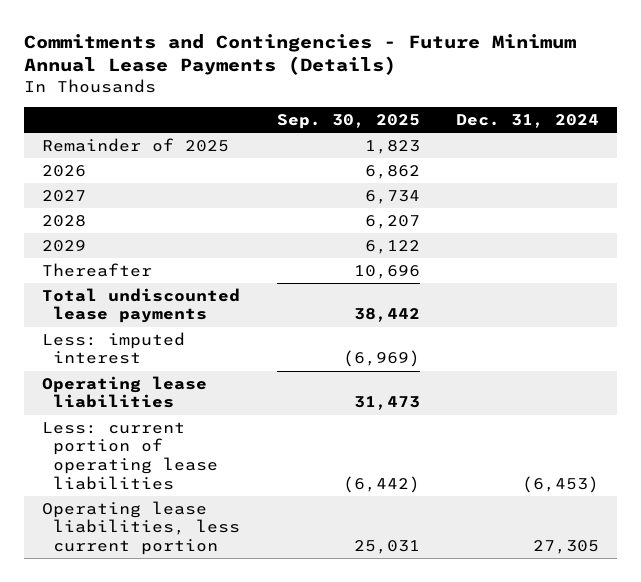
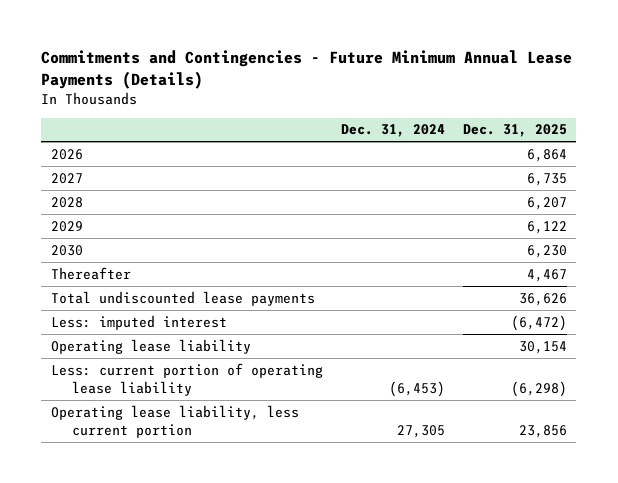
- | Sep. 30, 2025 | Dec. 31, 2024
+ | Dec. 31, 2024 | Dec. 31, 2025
- Remainder of 2025 | 1,823 |
+ 2030 | | 6,230
- Operating lease liabilities | 31,473 |
- Less: current portion of operating lease liabilities | (6,442) | (6,453)
- Operating lease liabilities, less current portion | 25,031 | 27,305
+ Operating lease liability | | 30,154
+ Less: current portion of operating lease liability | (6,453) | (6,298)
+ Operating lease liability, less current portion | 27,305 | 23,856

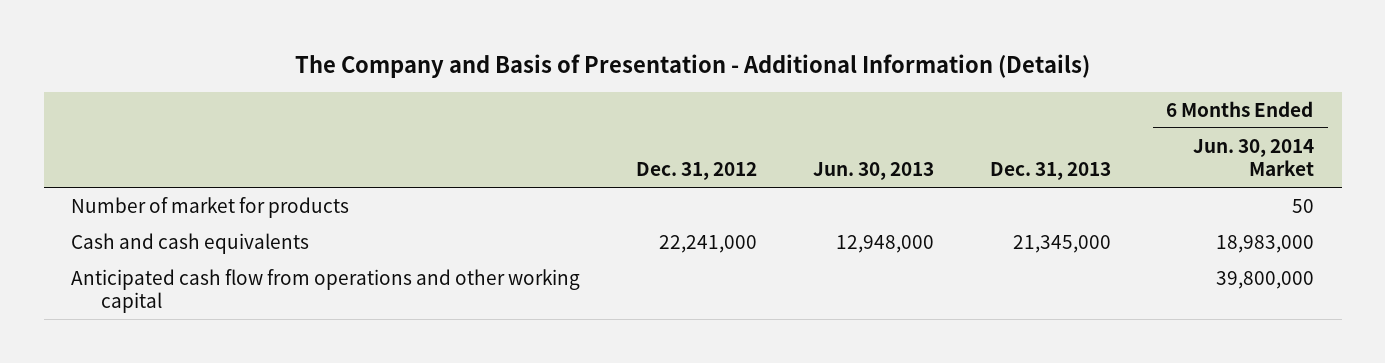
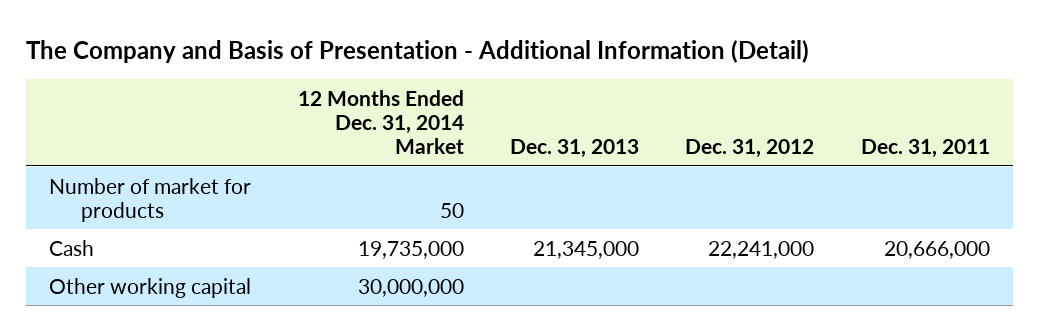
- The Company and Basis of Presentation - Additional Information (Details)
+ The Company and Basis of Presentation - Additional Information (Detail)
- | Dec. 31, 2012 | Jun. 30, 2013 | Dec. 31, 2013 | 6 Months Ended Jun. 30, 2014 Market
+ | 12 Months Ended Dec. 31, 2014 Market | Dec. 31, 2013 | Dec. 31, 2012 | Dec. 31, 2011
- Cash and cash equivalents | 22,241,000 | 12,948,000 | 21,345,000 | 18,983,000
- Anticipated cash flow from operations and other working capital | | | | 39,800,000
+ Cash | 19,735,000 | 21,345,000 | 22,241,000 | 20,666,000
+ Other working capital | 30,000,000 | | |

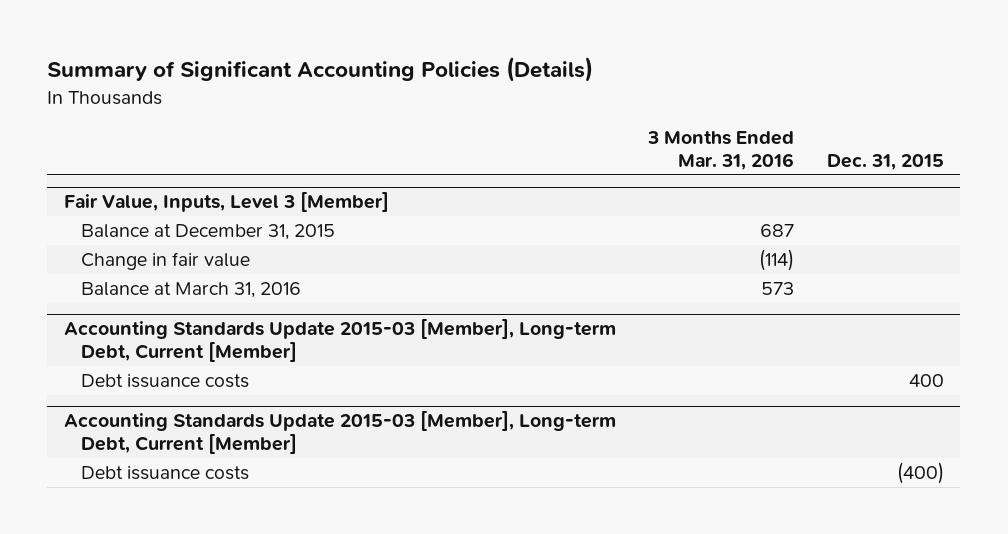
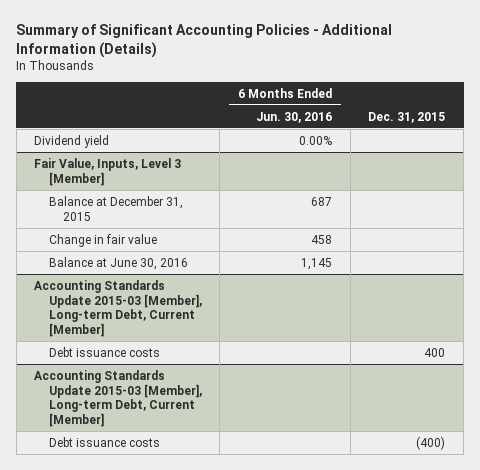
- Summary of Significant Accounting Policies (Details)
+ Summary of Significant Accounting Policies - Additional Information (Details)
- | 3 Months Ended Mar. 31, 2016 | Dec. 31, 2015
+ | 6 Months Ended Jun. 30, 2016 | Dec. 31, 2015
+ Dividend yield | 0.00% |
@ Fair Value, Inputs, Level 3 [Member]
- Balance at March 31, 2016 | 573 |
+ Balance at June 30, 2016 | 1,145 |

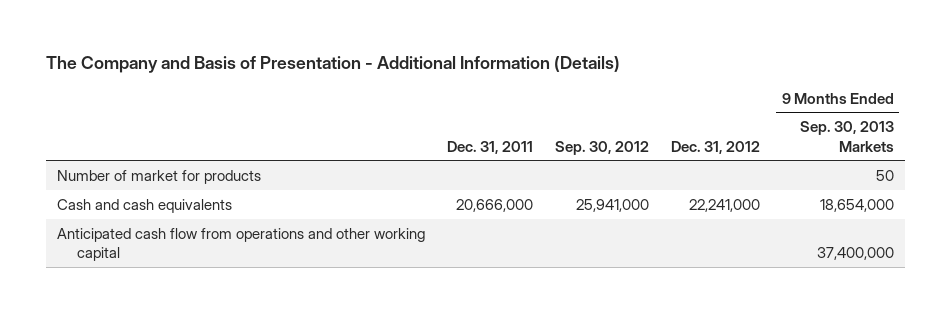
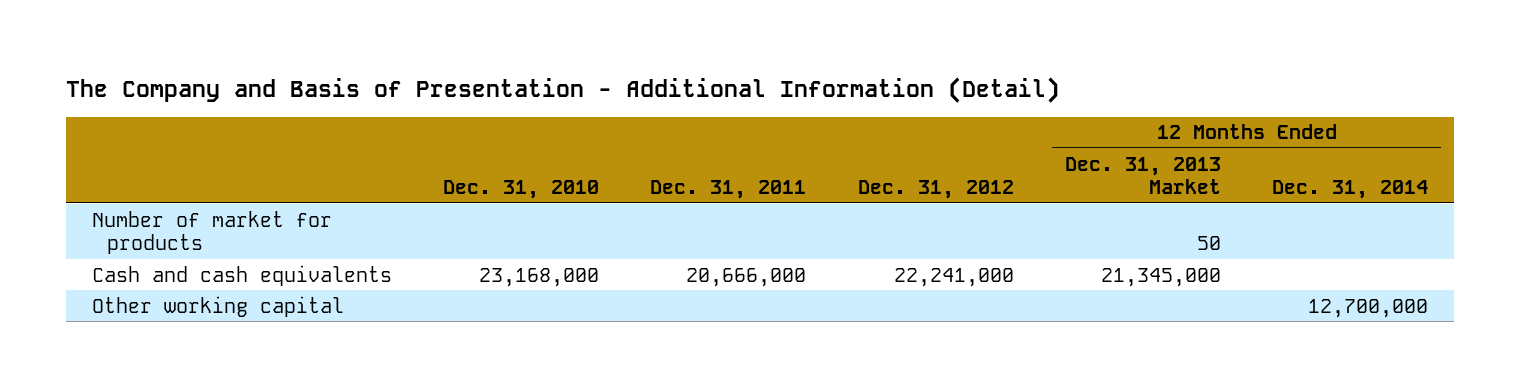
- The Company and Basis of Presentation - Additional Information (Details)
+ The Company and Basis of Presentation - Additional Information (Detail)
- | Dec. 31, 2011 | Sep. 30, 2012 | Dec. 31, 2012 | 9 Months Ended Sep. 30, 2013 Markets
+ | Dec. 31, 2010 | Dec. 31, 2011 | Dec. 31, 2012 | 12 Months Ended Dec. 31, 2013 Market | 12 Months Ended Dec. 31, 2014
- Anticipated cash flow from operations and other working capital | | | | 37,400,000
+ Other working capital | | | | | 12,700,000

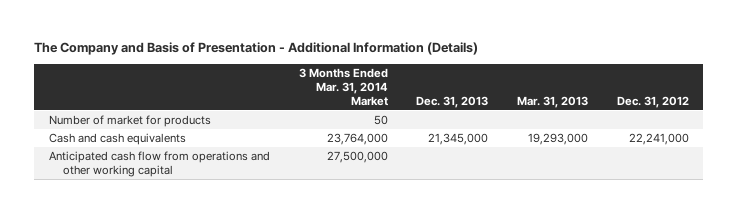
- The Company and Basis of Presentation - Additional Information (Detail)
+ The Company and Basis of Presentation - Additional Information (Details)
- | Dec. 31, 2010 | Dec. 31, 2011 | Dec. 31, 2012 | 12 Months Ended Dec. 31, 2013 Market | 12 Months Ended Dec. 31, 2014
+ | 3 Months Ended Mar. 31, 2014 Market | Dec. 31, 2013 | Mar. 31, 2013 | Dec. 31, 2012
- Other working capital | | | | | 12,700,000
+ Anticipated cash flow from operations and other working capital | 27,500,000 | | |

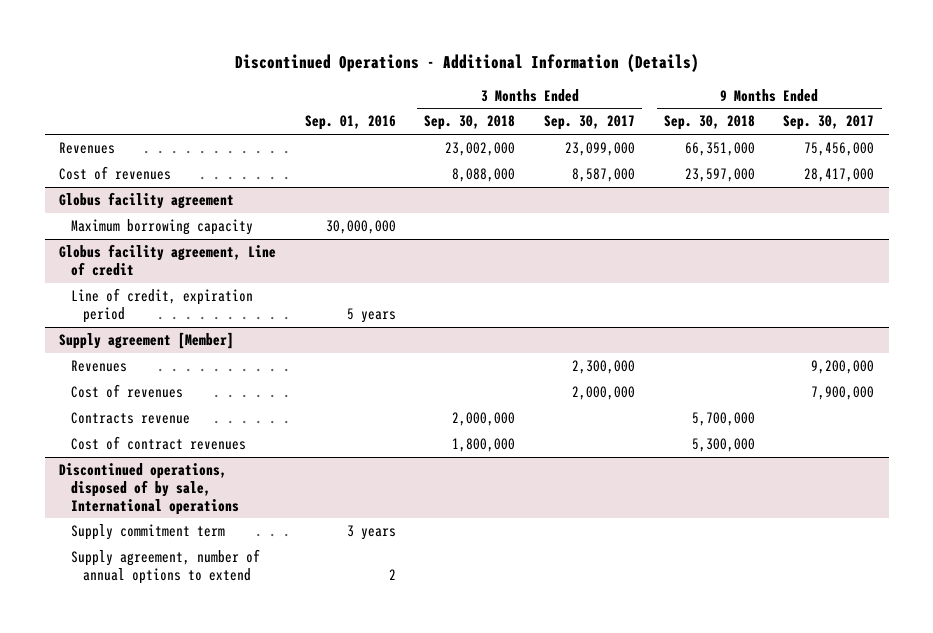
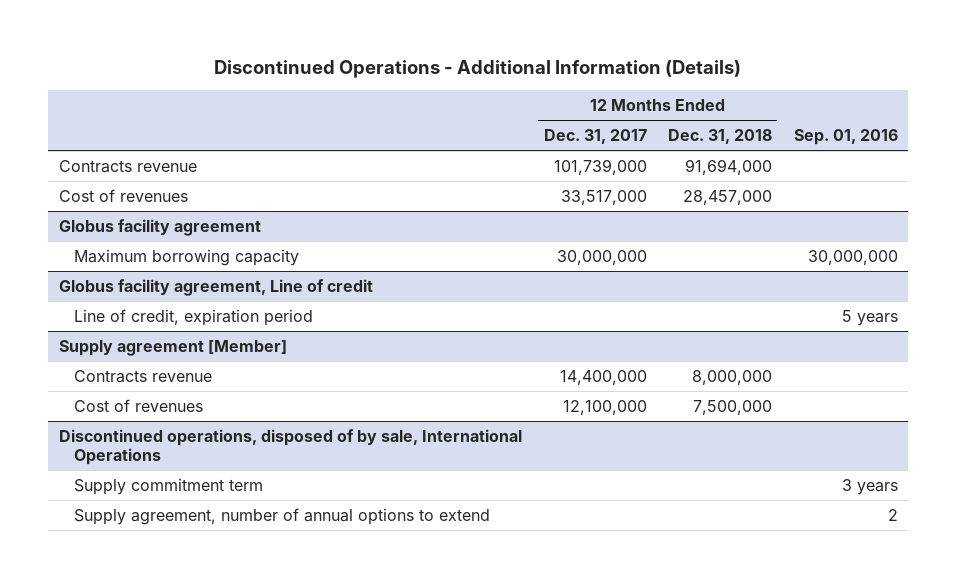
- | Sep. 01, 2016 | 3 Months Ended Sep. 30, 2018 | 3 Months Ended Sep. 30, 2017 | 9 Months Ended Sep. 30, 2018 | 9 Months Ended Sep. 30, 2017
+ | 12 Months Ended Dec. 31, 2017 | 12 Months Ended Dec. 31, 2018 | Sep. 01, 2016
- Revenues | | 23,002,000 | 23,099,000 | 66,351,000 | 75,456,000
+ Contracts revenue | 101,739,000 | 91,694,000 |
@ Supply agreement [Member]
- Revenues | | | 2,300,000 | | 9,200,000
- Cost of contract revenues | | 1,800,000 | | 5,300,000 |
- Discontinued operations, disposed of by sale, International operations
@ Supply agreement [Member]
moved down: Cost of revenues | 12,100,000 | 7,500,000 |
+ Discontinued operations, disposed of by sale, International Operations

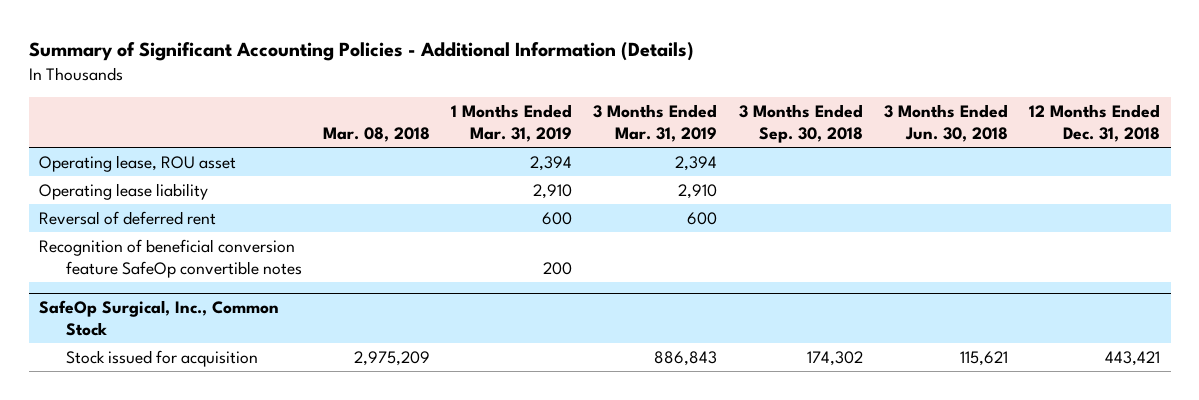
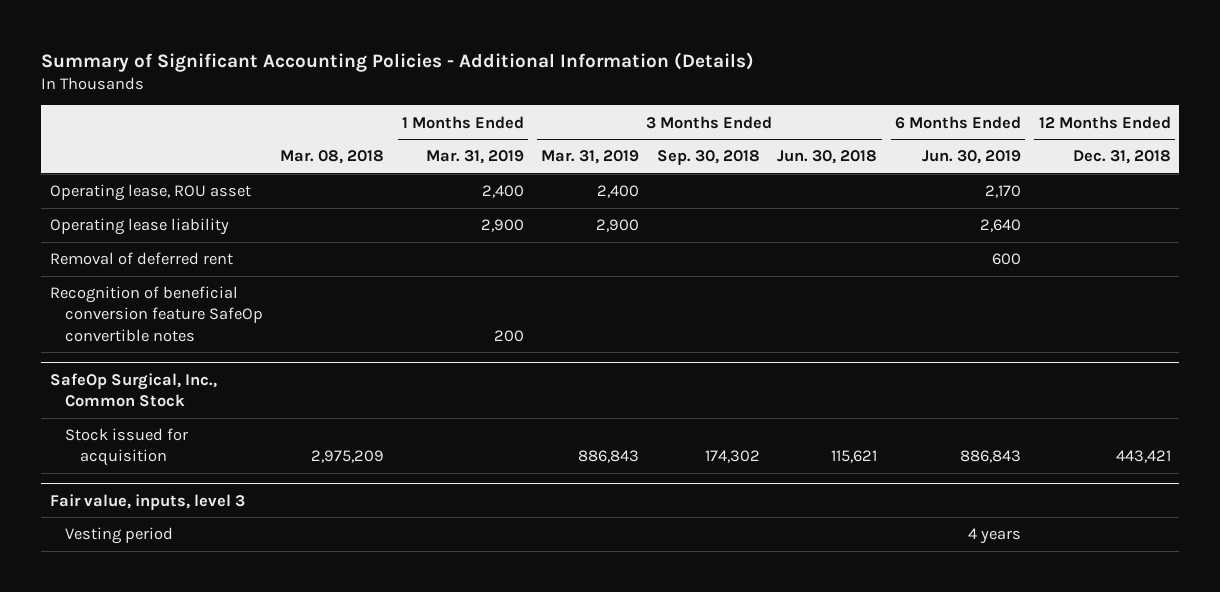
- | Mar. 08, 2018 | 1 Months Ended Mar. 31, 2019 | 3 Months Ended Mar. 31, 2019 | 3 Months Ended Sep. 30, 2018 | 3 Months Ended Jun. 30, 2018 | 12 Months Ended Dec. 31, 2018
+ | Mar. 08, 2018 | 1 Months Ended Mar. 31, 2019 | 3 Months Ended Mar. 31, 2019 | 3 Months Ended Sep. 30, 2018 | 3 Months Ended Jun. 30, 2018 | 6 Months Ended Jun. 30, 2019 | 12 Months Ended Dec. 31, 2018
- Operating lease, ROU asset | | 2,394 | 2,394 | | |
- Operating lease liability | | 2,910 | 2,910 | | |
- Reversal of deferred rent | | 600 | 600 | | |
+ Operating lease, ROU asset | | 2,400 | 2,400 | | | 2,170 |
+ Operating lease liability | | 2,900 | 2,900 | | | 2,640 |
+ Removal of deferred rent | | | | | | 600 |
+ Fair value, inputs, level 3
+ Vesting period | | | | | | 4 years |

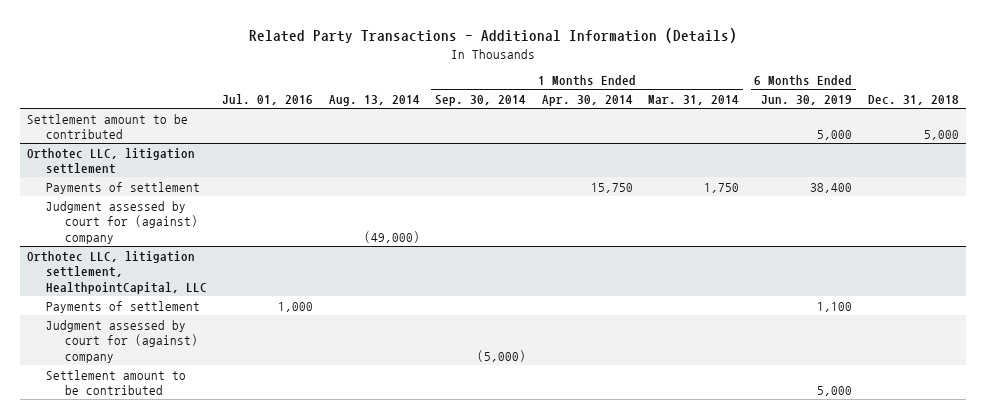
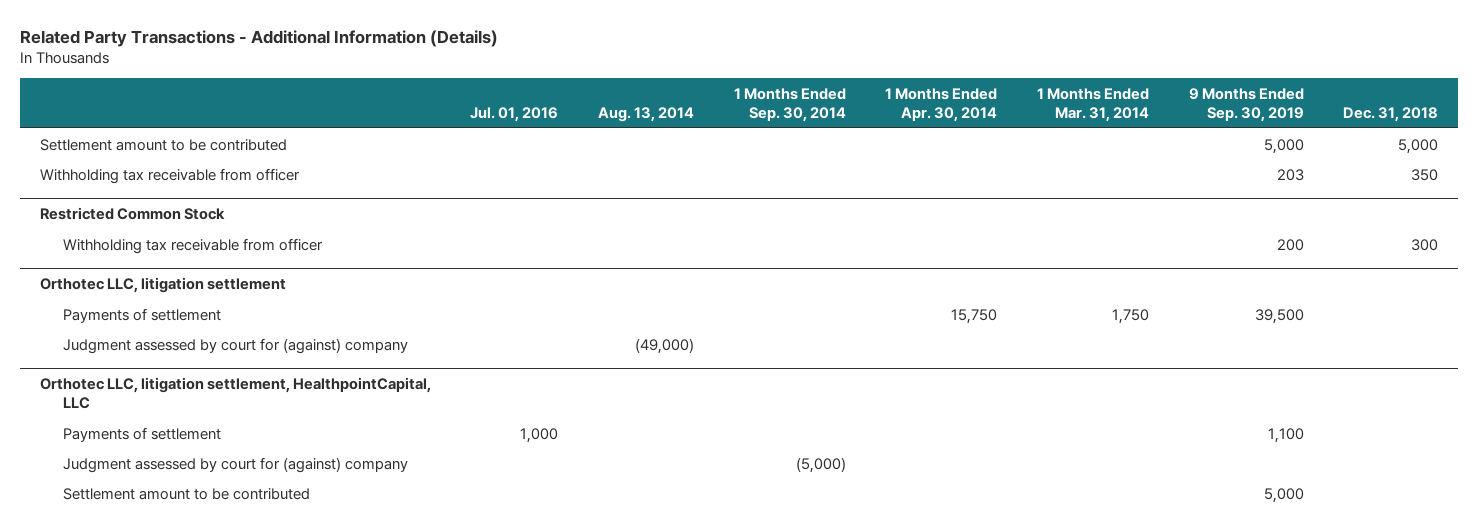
- | Jul. 01, 2016 | Aug. 13, 2014 | 1 Months Ended Sep. 30, 2014 | 1 Months Ended Apr. 30, 2014 | 1 Months Ended Mar. 31, 2014 | 6 Months Ended Jun. 30, 2019 | Dec. 31, 2018
+ | Jul. 01, 2016 | Aug. 13, 2014 | 1 Months Ended Sep. 30, 2014 | 1 Months Ended Apr. 30, 2014 | 1 Months Ended Mar. 31, 2014 | 9 Months Ended Sep. 30, 2019 | Dec. 31, 2018
+ Withholding tax receivable from officer | | | | | | 203 | 350
+ Restricted Common Stock
+ Withholding tax receivable from officer | | | | | | 200 | 300

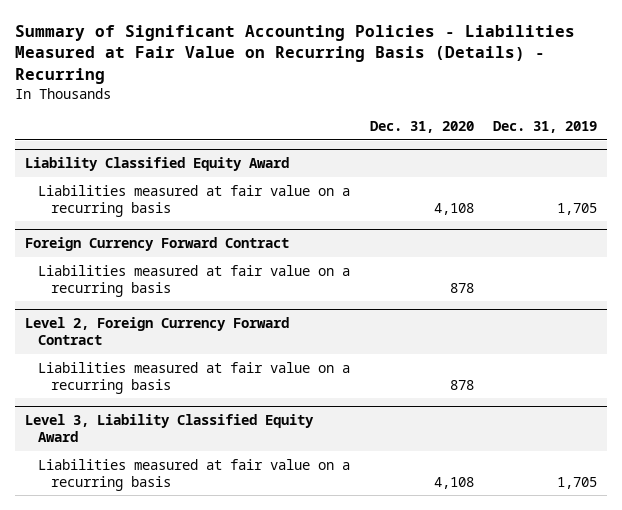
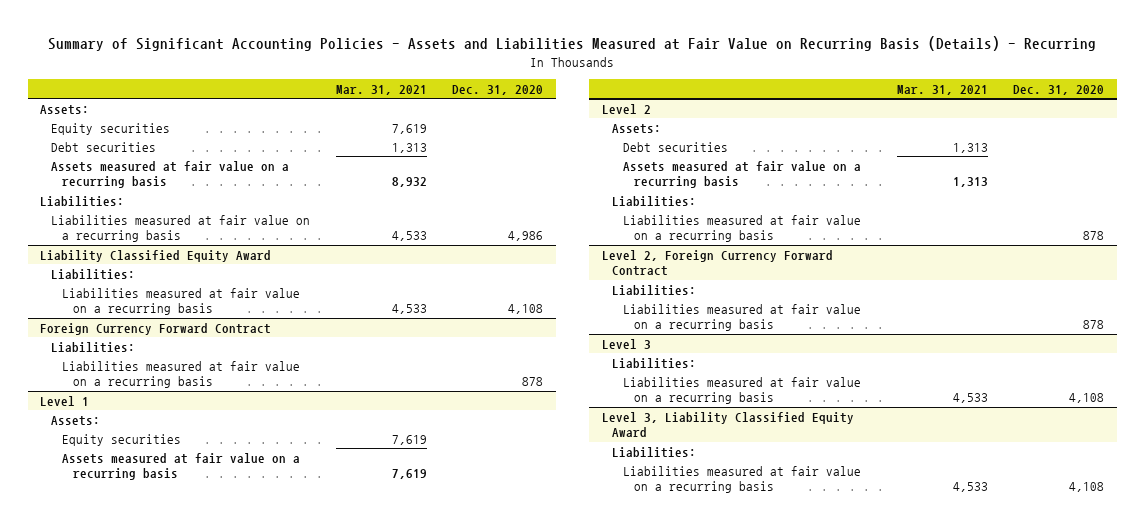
- Summary of Significant Accounting Policies - Liabilities Measured at Fair Value on Recurring Basis (Details) - Recurring
+ Summary of Significant Accounting Policies - Assets and Liabilities Measured at Fair Value on Recurring Basis (Details) - Recurring
- | Dec. 31, 2020 | Dec. 31, 2019
+ | Mar. 31, 2021 | Dec. 31, 2020
+ Assets:
+ Equity securities | 7,619 |
+ Debt securities | 1,313 |
+ Assets measured at fair value on a recurring basis | 8,932 |
+ Liabilities:
+ Liabilities measured at fair value on a recurring basis | 4,533 | 4,986
@ Liability Classified Equity Award
+ Liabilities:
@ Foreign Currency Forward Contract
+ Liabilities:
+ Level 1
+ Assets:
+ Equity securities | 7,619 |
+ Assets measured at fair value on a recurring basis | 7,619 |
+ Level 2
+ Assets:
+ Debt securities | 1,313 |
+ Assets measured at fair value on a recurring basis | 1,313 |
+ Liabilities:
+ Liabilities measured at fair value on a recurring basis | | 878
@ Level 2, Foreign Currency Forward Contract
+ Liabilities:
+ Level 3
+ Liabilities:
+ Liabilities measured at fair value on a recurring basis | 4,533 | 4,108
@ Level 3, Liability Classified Equity Award
+ Liabilities:

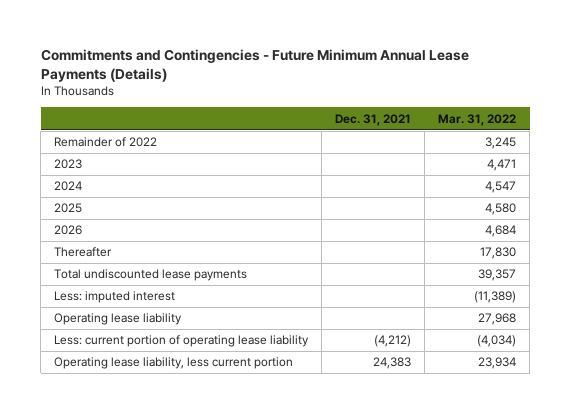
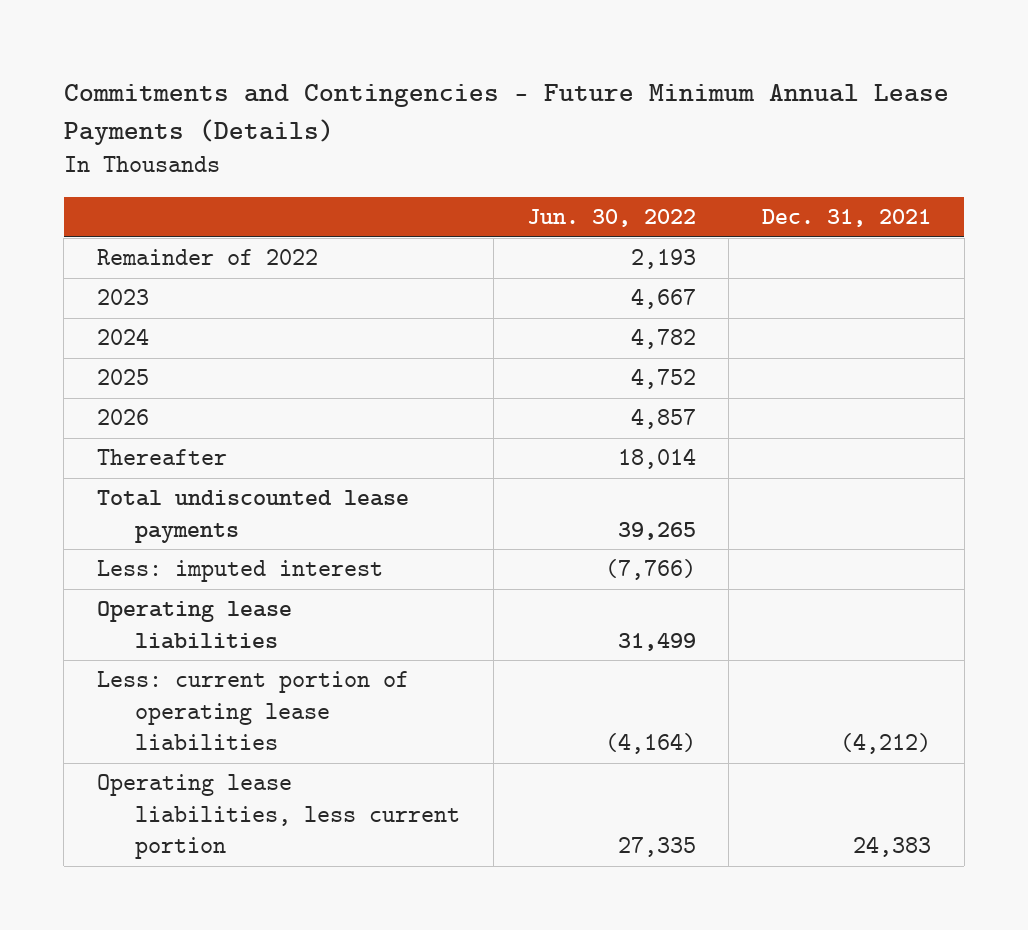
- | Dec. 31, 2021 | Mar. 31, 2022
+ | Jun. 30, 2022 | Dec. 31, 2021
- Operating lease liability | | 27,968
- Less: current portion of operating lease liability | (4,212) | (4,034)
- Operating lease liability, less current portion | 24,383 | 23,934
+ Operating lease liabilities | 31,499 |
+ Less: current portion of operating lease liabilities | (4,164) | (4,212)
+ Operating lease liabilities, less current portion | 27,335 | 24,383

